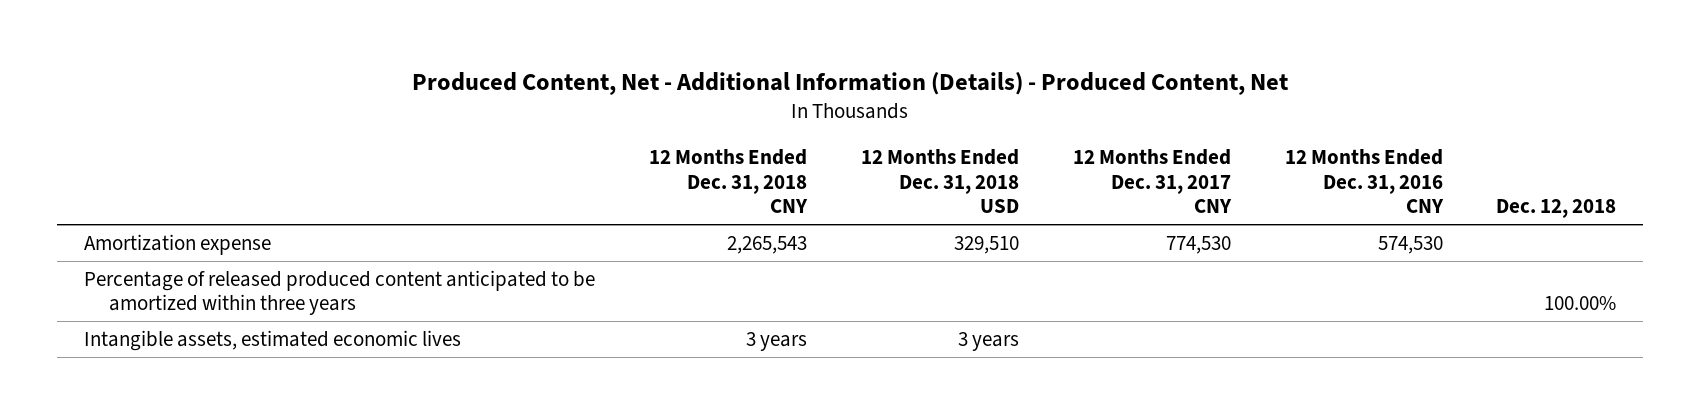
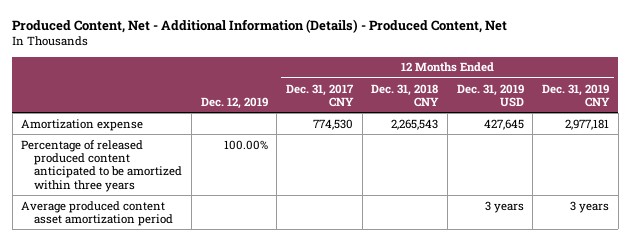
- | 12 Months Ended Dec. 31, 2018 CNY | 12 Months Ended Dec. 31, 2018 USD | 12 Months Ended Dec. 31, 2017 CNY | 12 Months Ended Dec. 31, 2016 CNY | Dec. 12, 2018
+ | Dec. 12, 2019 | 12 Months Ended Dec. 31, 2017 CNY | 12 Months Ended Dec. 31, 2018 CNY | 12 Months Ended Dec. 31, 2019 USD | 12 Months Ended Dec. 31, 2019 CNY
- Intangible assets, estimated economic lives | 3 years | 3 years | | |
+ Average produced content asset amortization period | | | | 3 years | 3 years

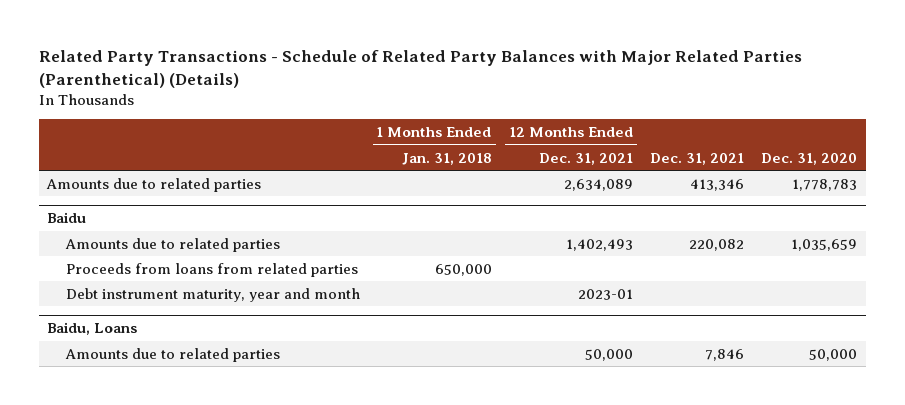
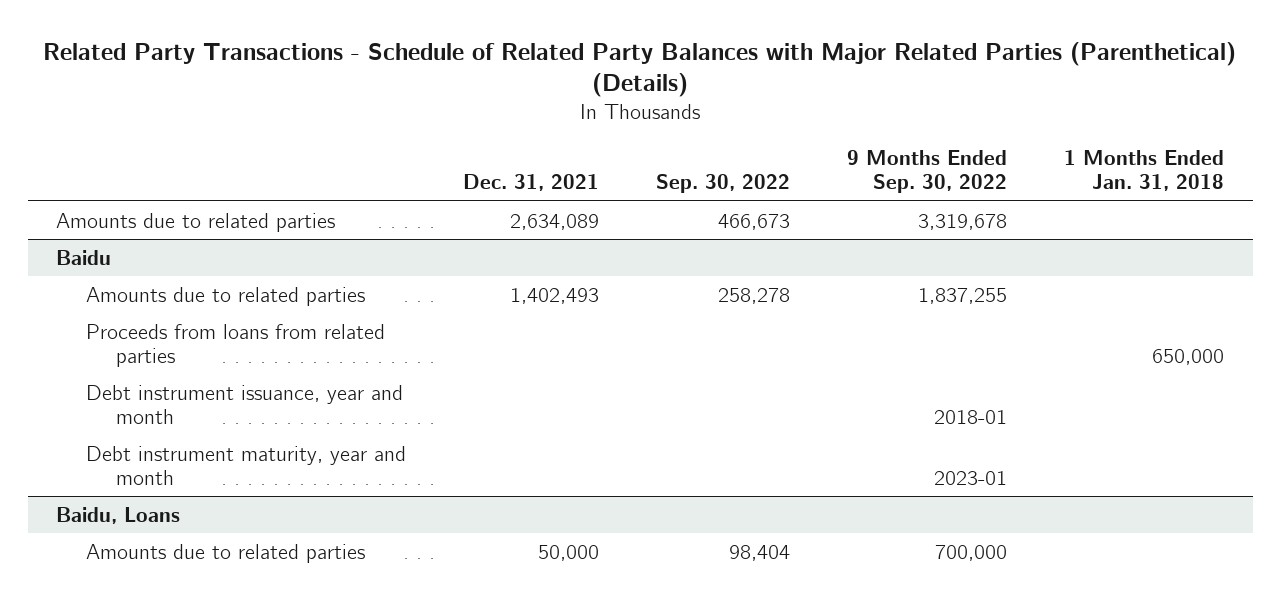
- | 1 Months Ended Jan. 31, 2018 | 12 Months Ended Dec. 31, 2021 | Dec. 31, 2021 | Dec. 31, 2020
+ | Dec. 31, 2021 | Sep. 30, 2022 | 9 Months Ended Sep. 30, 2022 | 1 Months Ended Jan. 31, 2018
- Amounts due to related parties | | 2,634,089 | 413,346 | 1,778,783
+ Amounts due to related parties | 2,634,089 | 466,673 | 3,319,678 |
@ Baidu
- Amounts due to related parties | | 1,402,493 | 220,082 | 1,035,659
+ Amounts due to related parties | 1,402,493 | 258,278 | 1,837,255 |
+ Debt instrument issuance, year and month | | | 2018-01 |
@ Baidu, Loans
- Amounts due to related parties | | 50,000 | 7,846 | 50,000
+ Amounts due to related parties | 50,000 | 98,404 | 700,000 |

